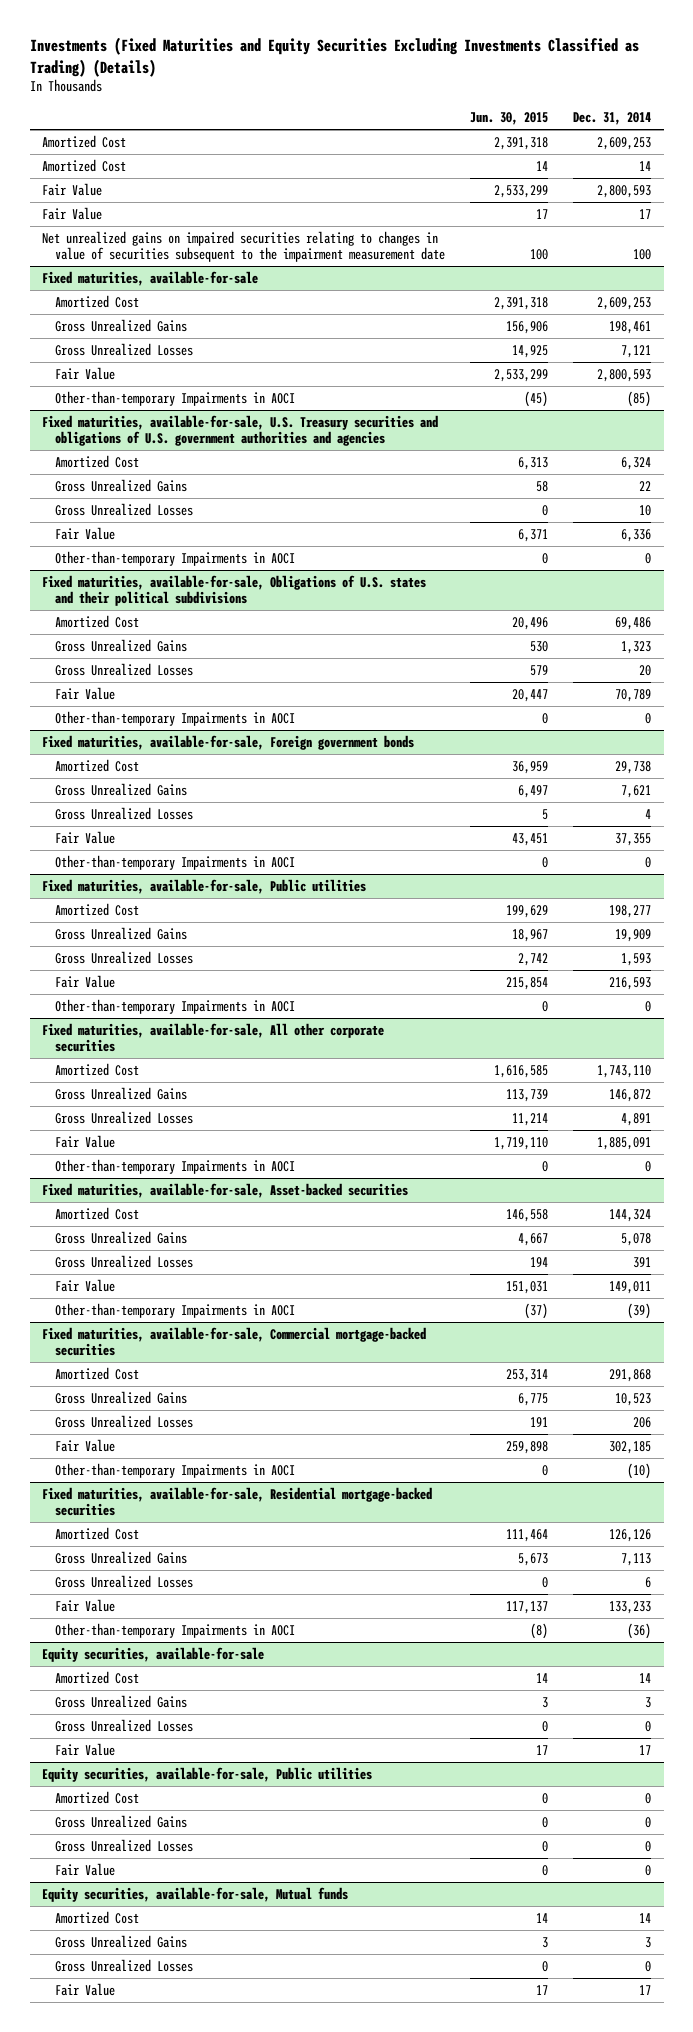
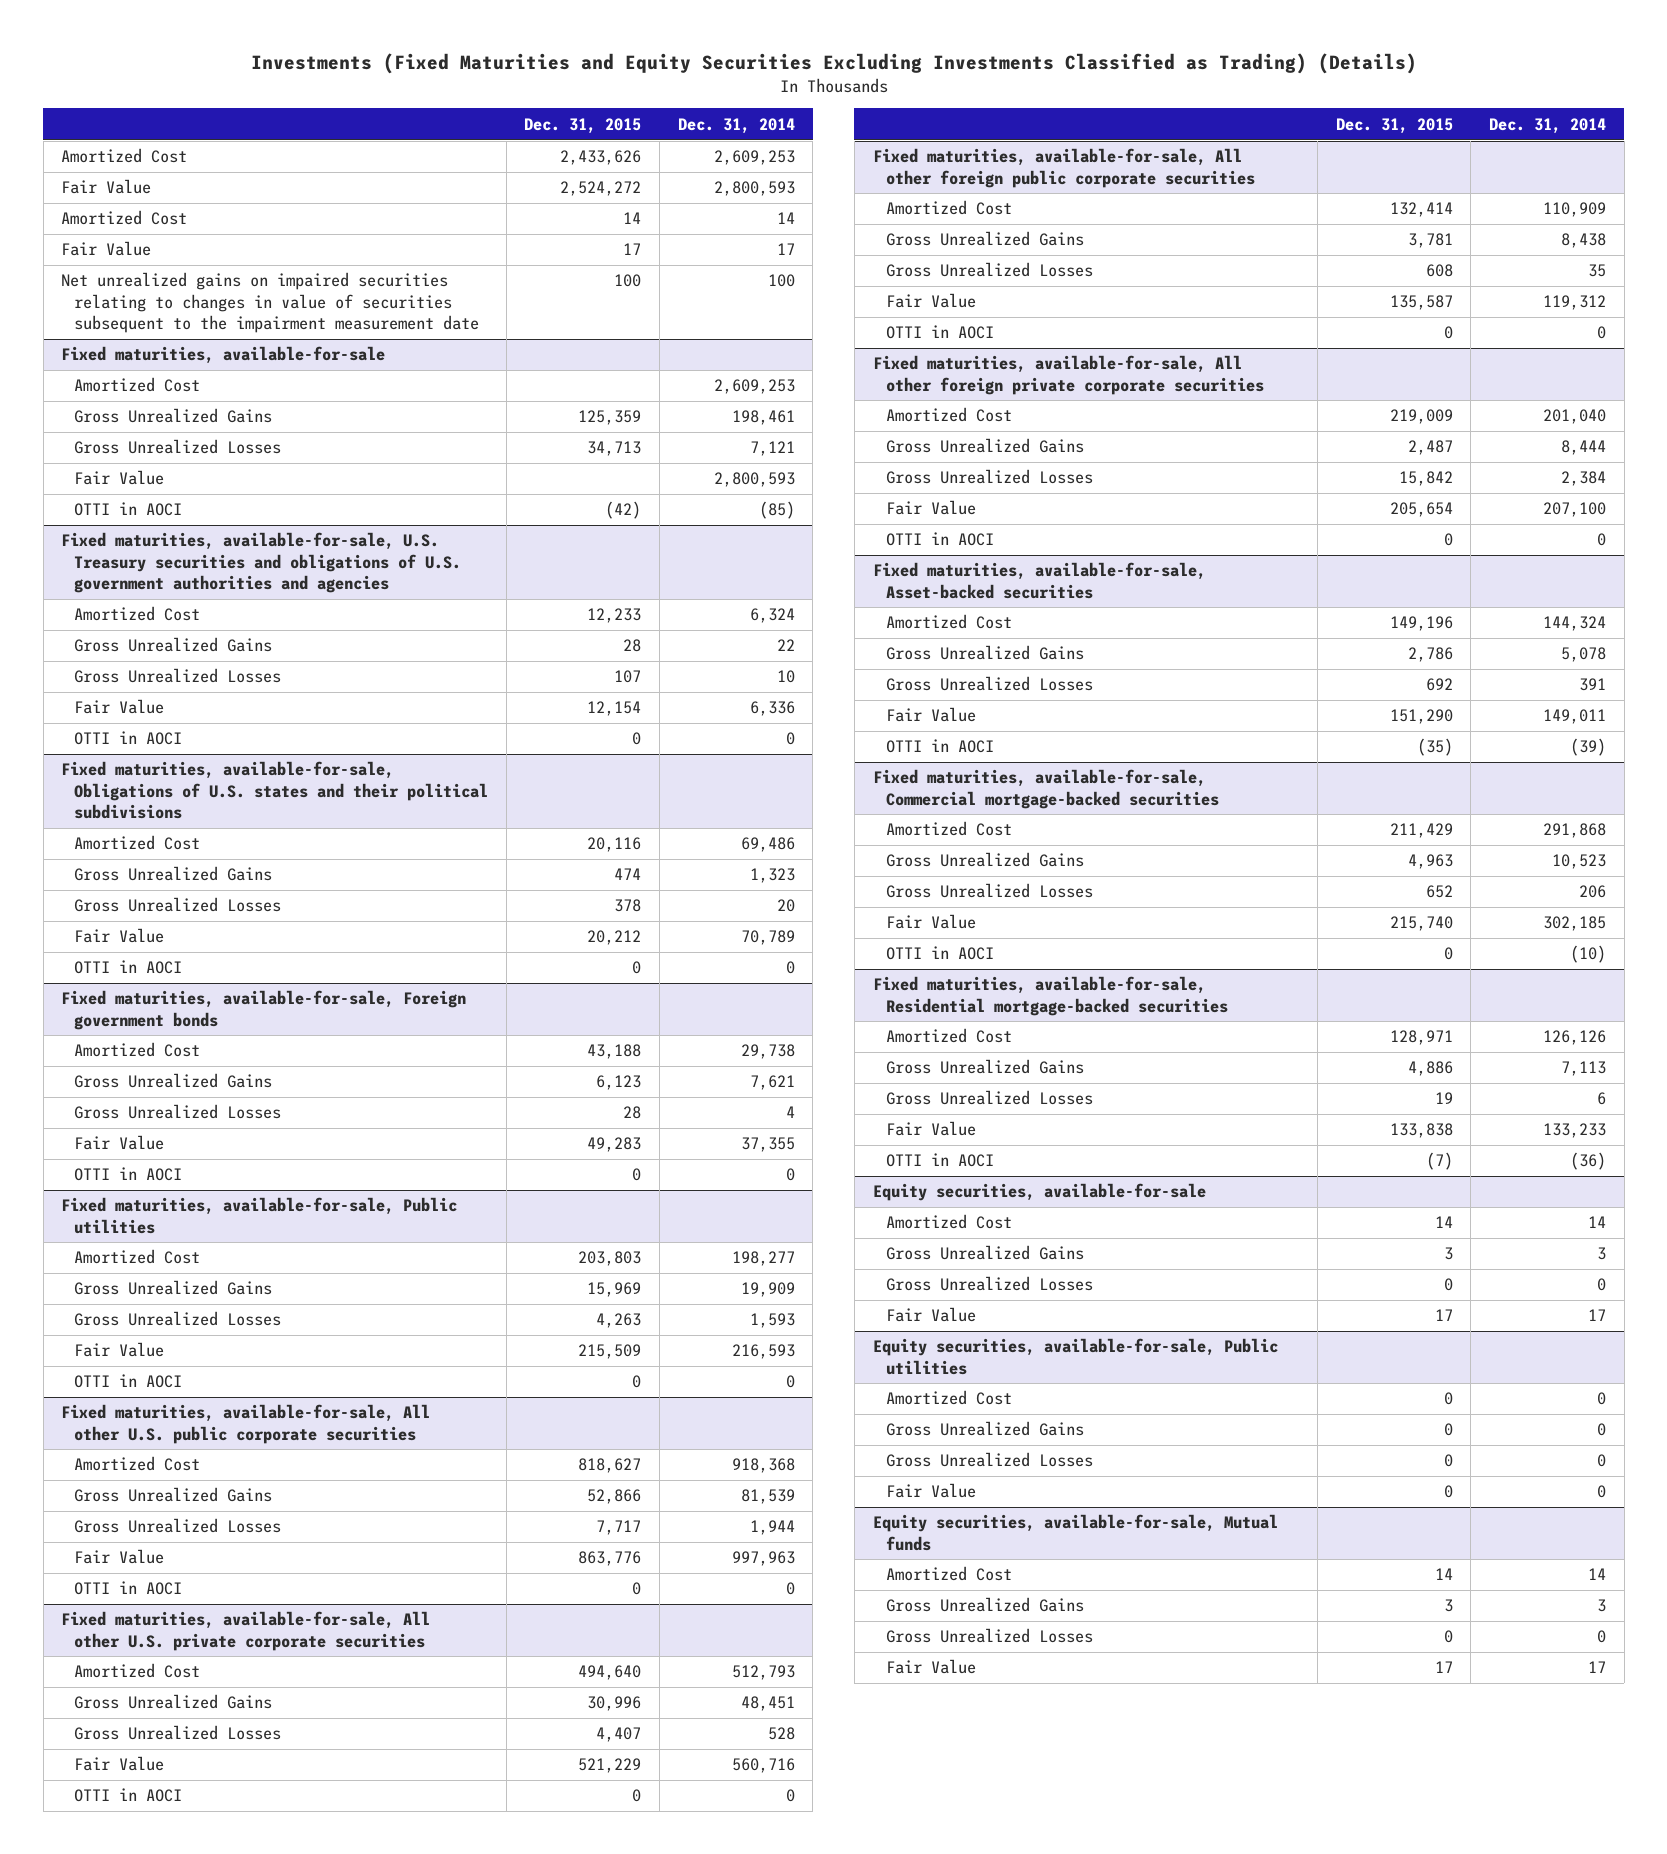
- | Jun. 30, 2015 | Dec. 31, 2014
+ | Dec. 31, 2015 | Dec. 31, 2014
moved down: Amortized Cost | 14 | 14
@ Fixed maturities, available-for-sale
- Other-than-temporary Impairments in AOCI | (45) | (85)
+ OTTI in AOCI | (42) | (85)
@ Fixed maturities, available-for-sale, U.S. Treasury securities and obligations of U.S. government authorities and agencies
- Other-than-temporary Impairments in AOCI | 0 | 0
+ OTTI in AOCI | 0 | 0
@ Fixed maturities, available-for-sale, Obligations of U.S. states and their political subdivisions
- Other-than-temporary Impairments in AOCI | 0 | 0
+ OTTI in AOCI | 0 | 0
@ Fixed maturities, available-for-sale, Foreign government bonds
- Other-than-temporary Impairments in AOCI | 0 | 0
+ OTTI in AOCI | 0 | 0
@ Fixed maturities, available-for-sale, Public utilities
- Other-than-temporary Impairments in AOCI | 0 | 0
- Fixed maturities, available-for-sale, All other corporate securities
- Amortized Cost | 1,616,585 | 1,743,110
- Gross Unrealized Gains | 113,739 | 146,872
- Gross Unrealized Losses | 11,214 | 4,891
- Fair Value | 1,719,110 | 1,885,091
- Other-than-temporary Impairments in AOCI | 0 | 0
@ Fixed maturities, available-for-sale, Public utilities
+ OTTI in AOCI | 0 | 0
+ Fixed maturities, available-for-sale, All other U.S. public corporate securities
+ Amortized Cost | 818,627 | 918,368
+ Gross Unrealized Gains | 52,866 | 81,539
+ Gross Unrealized Losses | 7,717 | 1,944
+ Fair Value | 863,776 | 997,963
+ OTTI in AOCI | 0 | 0
+ Fixed maturities, available-for-sale, All other U.S. private corporate securities
+ Amortized Cost | 494,640 | 512,793
+ Gross Unrealized Gains | 30,996 | 48,451
+ Gross Unrealized Losses | 4,407 | 528
+ Fair Value | 521,229 | 560,716
+ OTTI in AOCI | 0 | 0
+ Fixed maturities, available-for-sale, All other foreign public corporate securities
+ Amortized Cost | 132,414 | 110,909
+ Gross Unrealized Gains | 3,781 | 8,438
+ Gross Unrealized Losses | 608 | 35
+ Fair Value | 135,587 | 119,312
+ OTTI in AOCI | 0 | 0
+ Fixed maturities, available-for-sale, All other foreign private corporate securities
+ Amortized Cost | 219,009 | 201,040
+ Gross Unrealized Gains | 2,487 | 8,444
+ Gross Unrealized Losses | 15,842 | 2,384
+ Fair Value | 205,654 | 207,100
+ OTTI in AOCI | 0 | 0
@ Fixed maturities, available-for-sale, Asset-backed securities
- Other-than-temporary Impairments in AOCI | (37) | (39)
+ OTTI in AOCI | (35) | (39)
@ Fixed maturities, available-for-sale, Commercial mortgage-backed securities
- Other-than-temporary Impairments in AOCI | 0 | (10)
+ OTTI in AOCI | 0 | (10)
@ Fixed maturities, available-for-sale, Residential mortgage-backed securities
- Other-than-temporary Impairments in AOCI | (8) | (36)
+ OTTI in AOCI | (7) | (36)

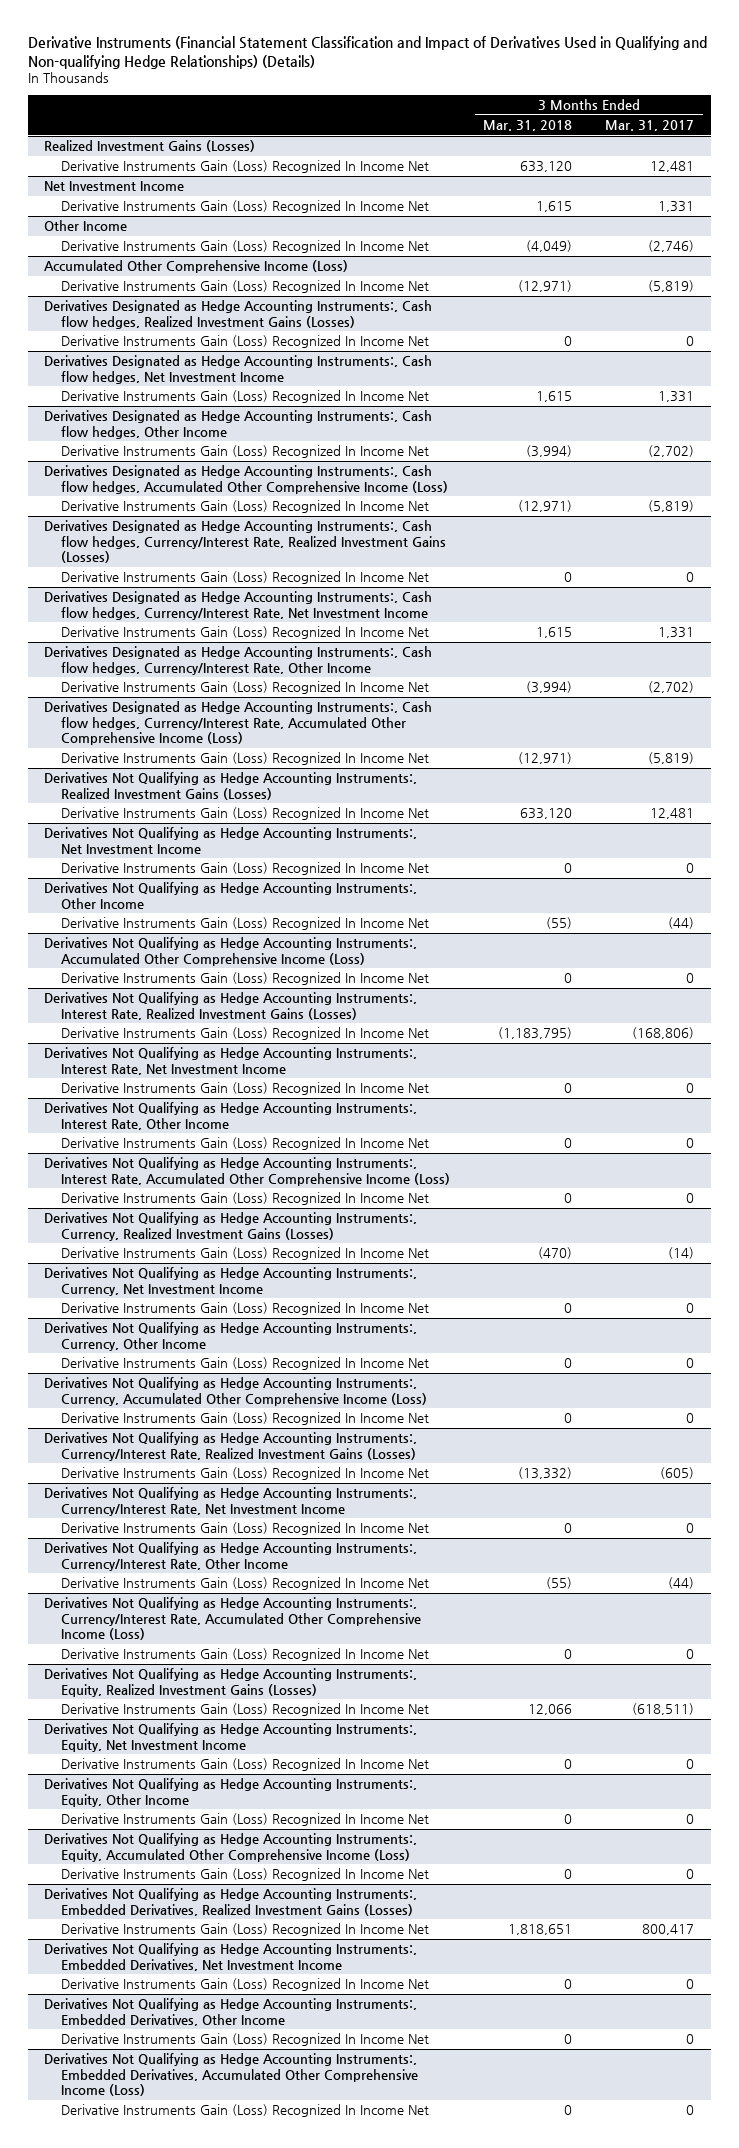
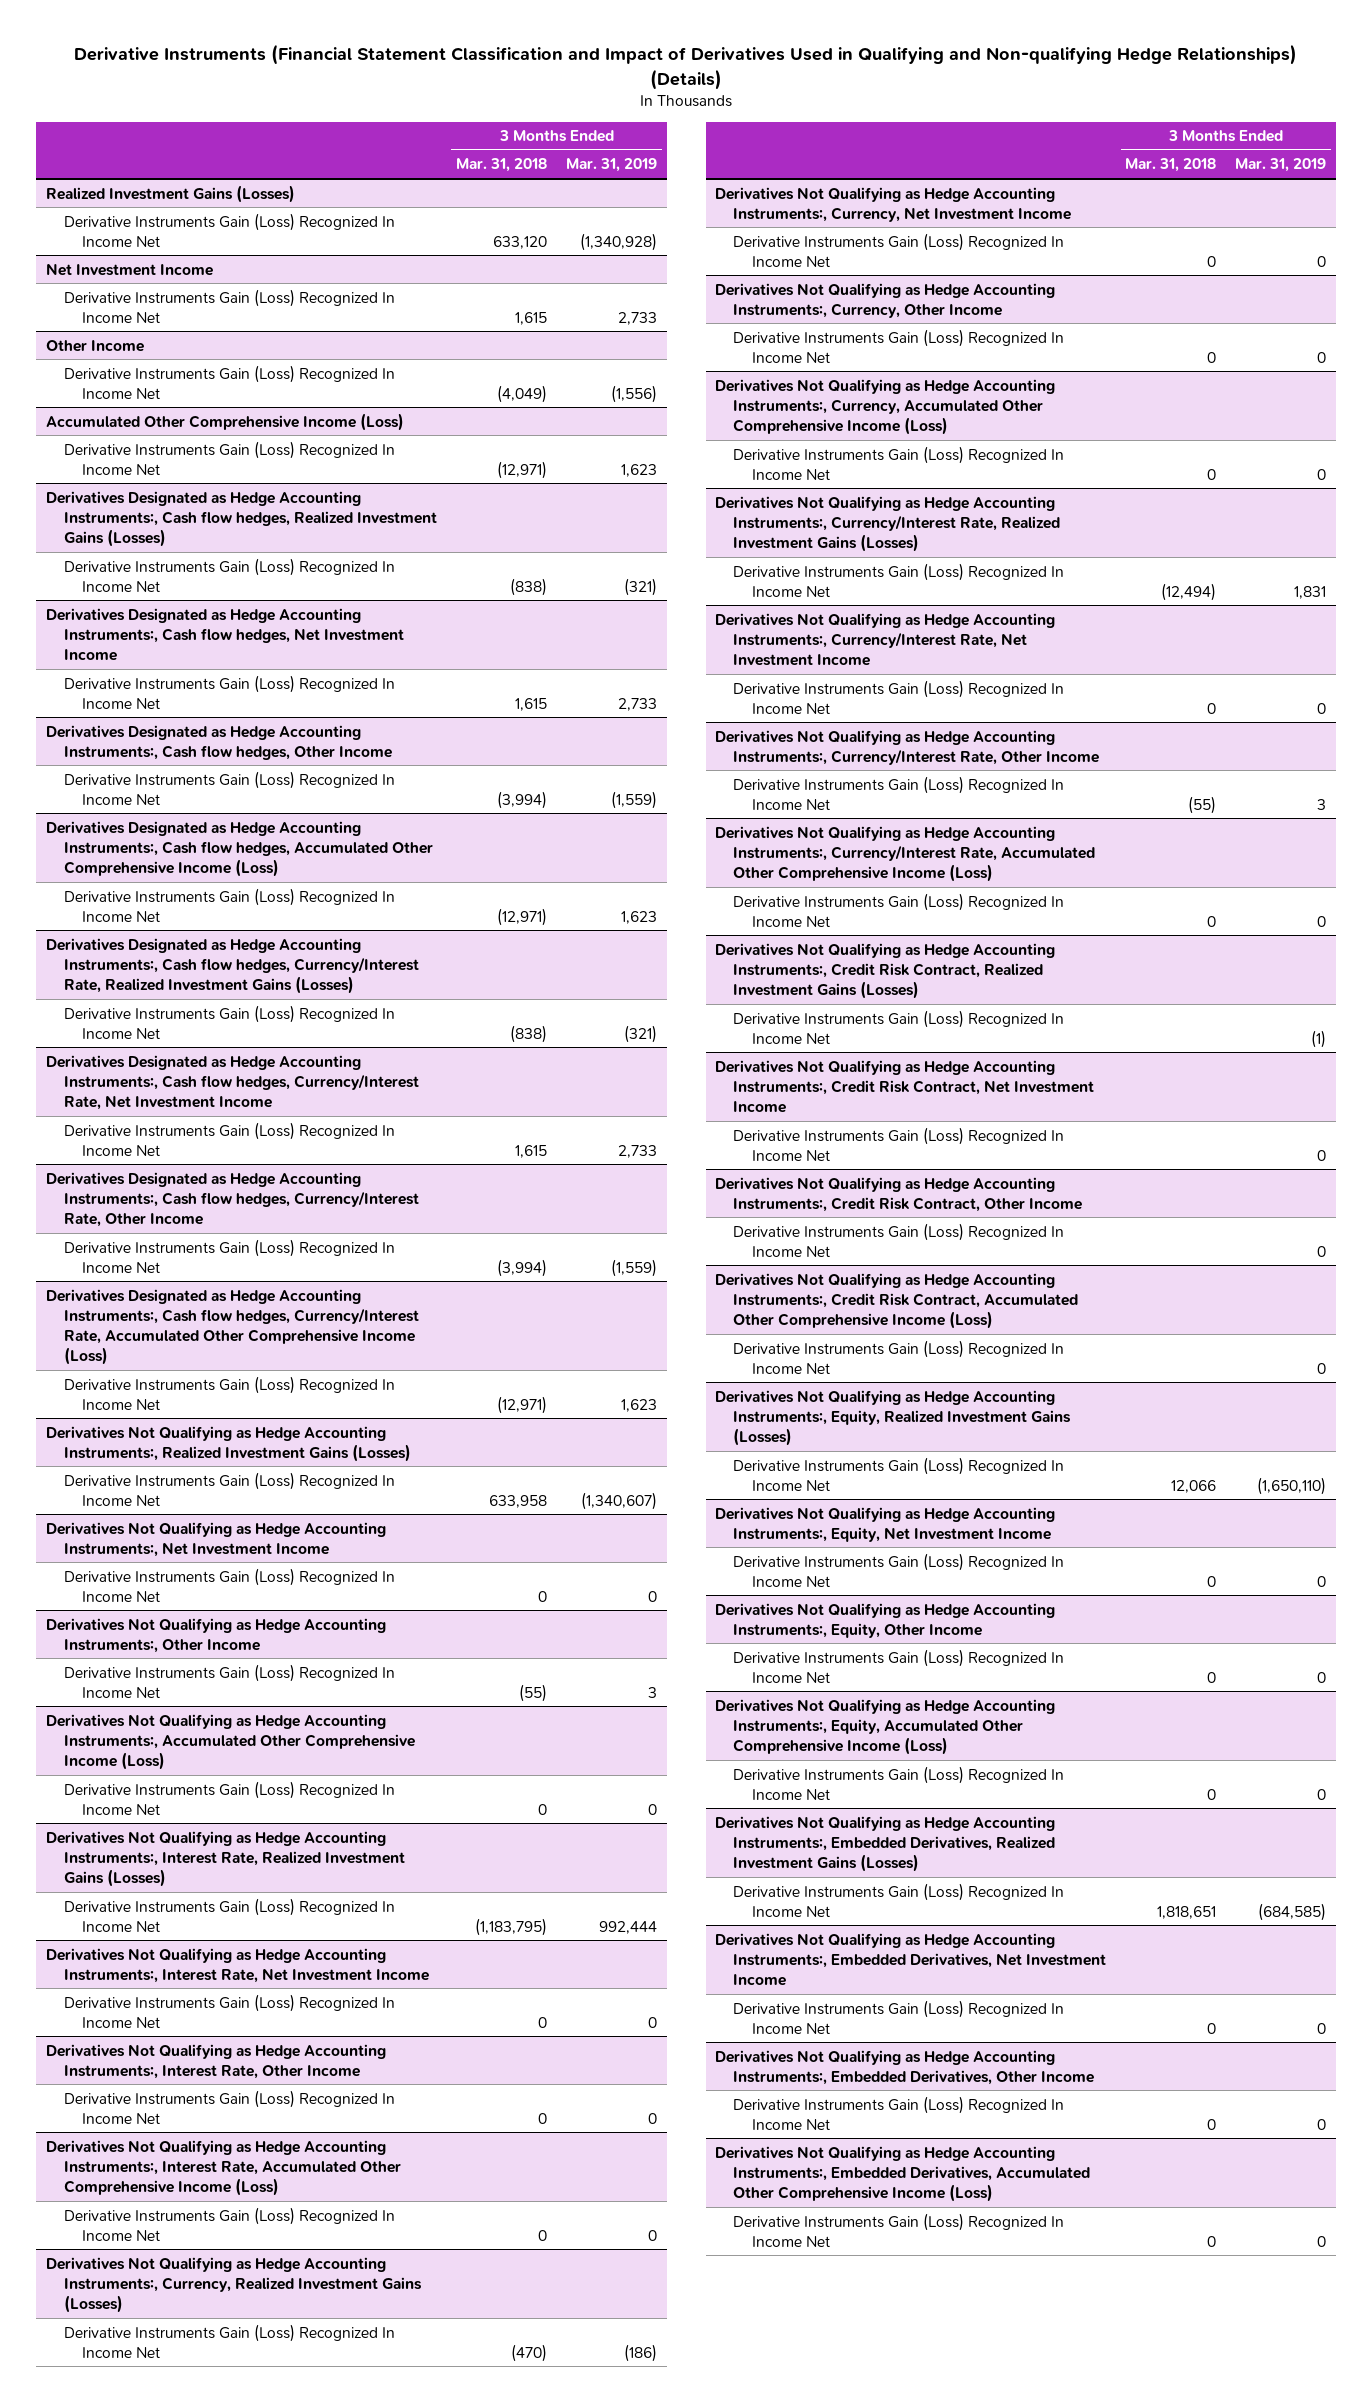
- | 3 Months Ended Mar. 31, 2018 | 3 Months Ended Mar. 31, 2017
+ | 3 Months Ended Mar. 31, 2018 | 3 Months Ended Mar. 31, 2019
@ Derivatives Designated as Hedge Accounting Instruments:, Cash flow hedges, Realized Investment Gains (Losses)
- Derivative Instruments Gain (Loss) Recognized In Income Net | 0 | 0
+ Derivative Instruments Gain (Loss) Recognized In Income Net | (838) | (321)
@ Derivatives Designated as Hedge Accounting Instruments:, Cash flow hedges, Currency/Interest Rate, Realized Investment Gains (Losses)
- Derivative Instruments Gain (Loss) Recognized In Income Net | 0 | 0
+ Derivative Instruments Gain (Loss) Recognized In Income Net | (838) | (321)
@ Derivatives Not Qualifying as Hedge Accounting Instruments:, Realized Investment Gains (Losses)
- Derivative Instruments Gain (Loss) Recognized In Income Net | 633,120 | 12,481
+ Derivative Instruments Gain (Loss) Recognized In Income Net | 633,958 | (1,340,607)
@ Derivatives Not Qualifying as Hedge Accounting Instruments:, Currency/Interest Rate, Realized Investment Gains (Losses)
- Derivative Instruments Gain (Loss) Recognized In Income Net | (13,332) | (605)
+ Derivative Instruments Gain (Loss) Recognized In Income Net | (12,494) | 1,831
+ Derivatives Not Qualifying as Hedge Accounting Instruments:, Credit Risk Contract, Realized Investment Gains (Losses)
+ Derivative Instruments Gain (Loss) Recognized In Income Net | | (1)
+ Derivatives Not Qualifying as Hedge Accounting Instruments:, Credit Risk Contract, Net Investment Income
+ Derivative Instruments Gain (Loss) Recognized In Income Net | | 0
+ Derivatives Not Qualifying as Hedge Accounting Instruments:, Credit Risk Contract, Other Income
+ Derivative Instruments Gain (Loss) Recognized In Income Net | | 0
+ Derivatives Not Qualifying as Hedge Accounting Instruments:, Credit Risk Contract, Accumulated Other Comprehensive Income (Loss)
+ Derivative Instruments Gain (Loss) Recognized In Income Net | | 0

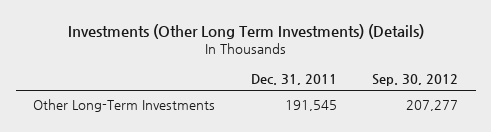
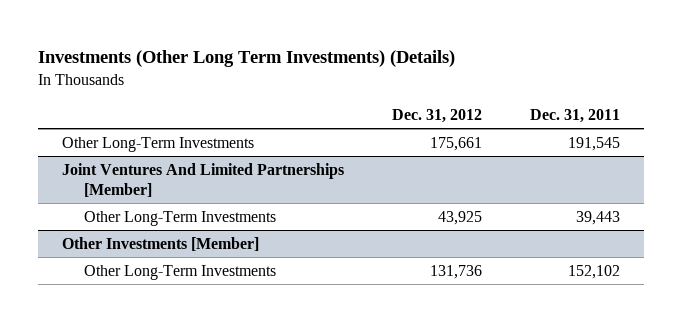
- | Dec. 31, 2011 | Sep. 30, 2012
+ | Dec. 31, 2012 | Dec. 31, 2011
+ Joint Ventures And Limited Partnerships [Member]
+ Other Long-Term Investments | 43,925 | 39,443
+ Other Investments [Member]
+ Other Long-Term Investments | 131,736 | 152,102

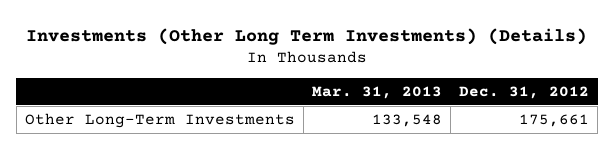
- | Dec. 31, 2012 | Dec. 31, 2011
+ | Mar. 31, 2013 | Dec. 31, 2012
- Joint Ventures And Limited Partnerships [Member]
- Other Long-Term Investments | 43,925 | 39,443
- Other Investments [Member]
- Other Long-Term Investments | 131,736 | 152,102

